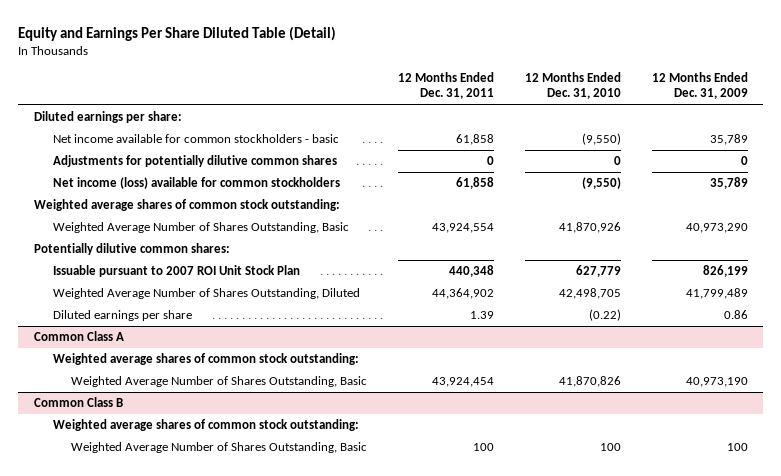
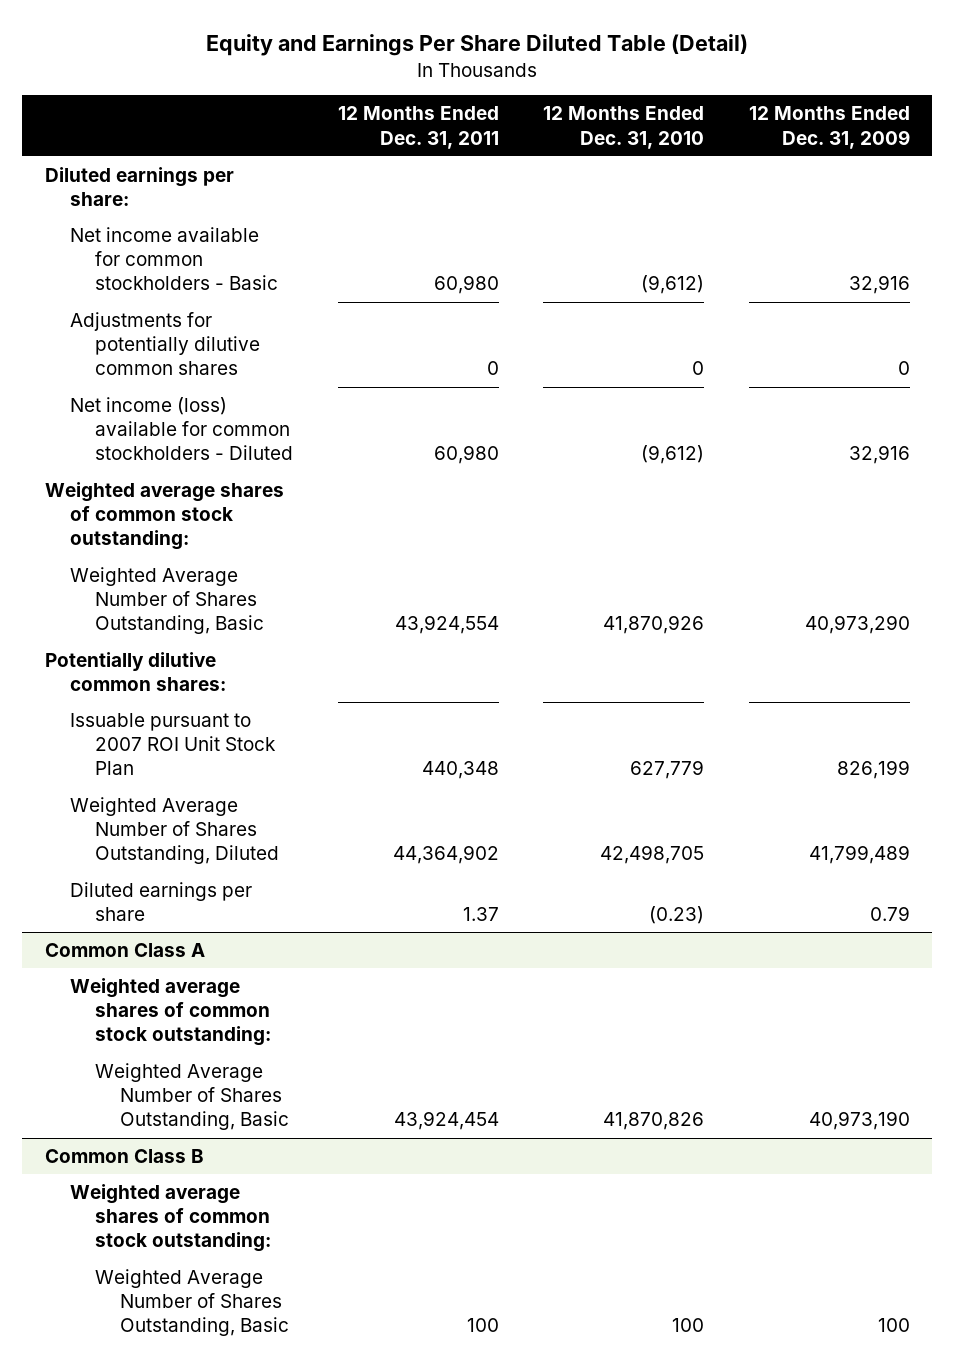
- Net income available for common stockholders - basic | 61,858 | (9,550) | 35,789
+ Net income available for common stockholders - Basic | 60,980 | (9,612) | 32,916
- Net income (loss) available for common stockholders | 61,858 | (9,550) | 35,789
+ Net income (loss) available for common stockholders - Diluted | 60,980 | (9,612) | 32,916
- Diluted earnings per share | 1.39 | (0.22) | 0.86
+ Diluted earnings per share | 1.37 | (0.23) | 0.79

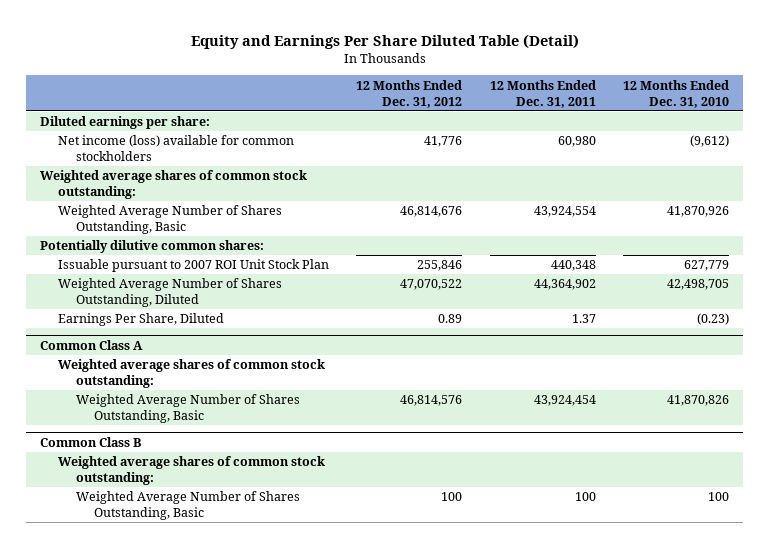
- | 12 Months Ended Dec. 31, 2011 | 12 Months Ended Dec. 31, 2010 | 12 Months Ended Dec. 31, 2009
+ | 12 Months Ended Dec. 31, 2012 | 12 Months Ended Dec. 31, 2011 | 12 Months Ended Dec. 31, 2010
- Net income available for common stockholders - Basic | 60,980 | (9,612) | 32,916
- Adjustments for potentially dilutive common shares | 0 | 0 | 0
- Net income (loss) available for common stockholders - Diluted | 60,980 | (9,612) | 32,916
+ Net income (loss) available for common stockholders | 41,776 | 60,980 | (9,612)
- Diluted earnings per share | 1.37 | (0.23) | 0.79
+ Earnings Per Share, Diluted | 0.89 | 1.37 | (0.23)

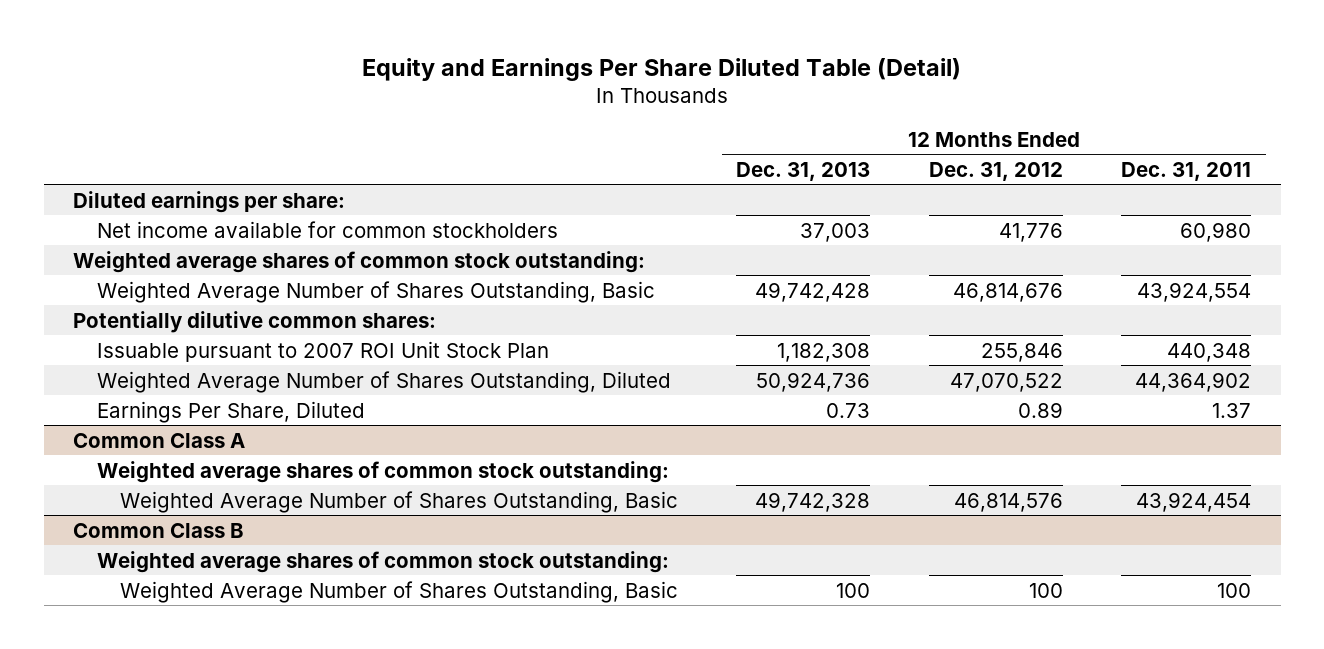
- | 12 Months Ended Dec. 31, 2012 | 12 Months Ended Dec. 31, 2011 | 12 Months Ended Dec. 31, 2010
+ | 12 Months Ended Dec. 31, 2013 | 12 Months Ended Dec. 31, 2012 | 12 Months Ended Dec. 31, 2011
- Net income (loss) available for common stockholders | 41,776 | 60,980 | (9,612)
+ Net income available for common stockholders | 37,003 | 41,776 | 60,980

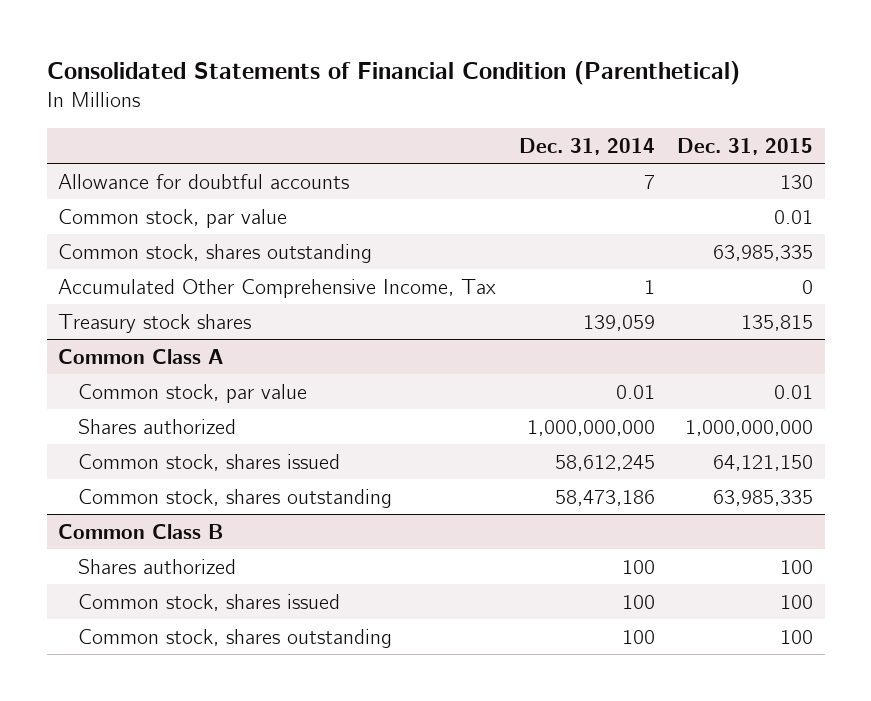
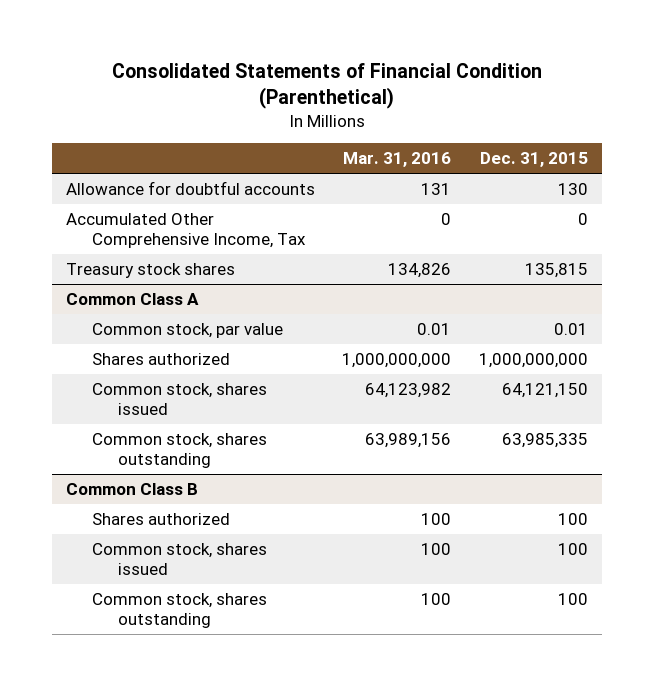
- | Dec. 31, 2014 | Dec. 31, 2015
+ | Mar. 31, 2016 | Dec. 31, 2015
- Common stock, par value | | 0.01
- Common stock, shares outstanding | | 63,985,335

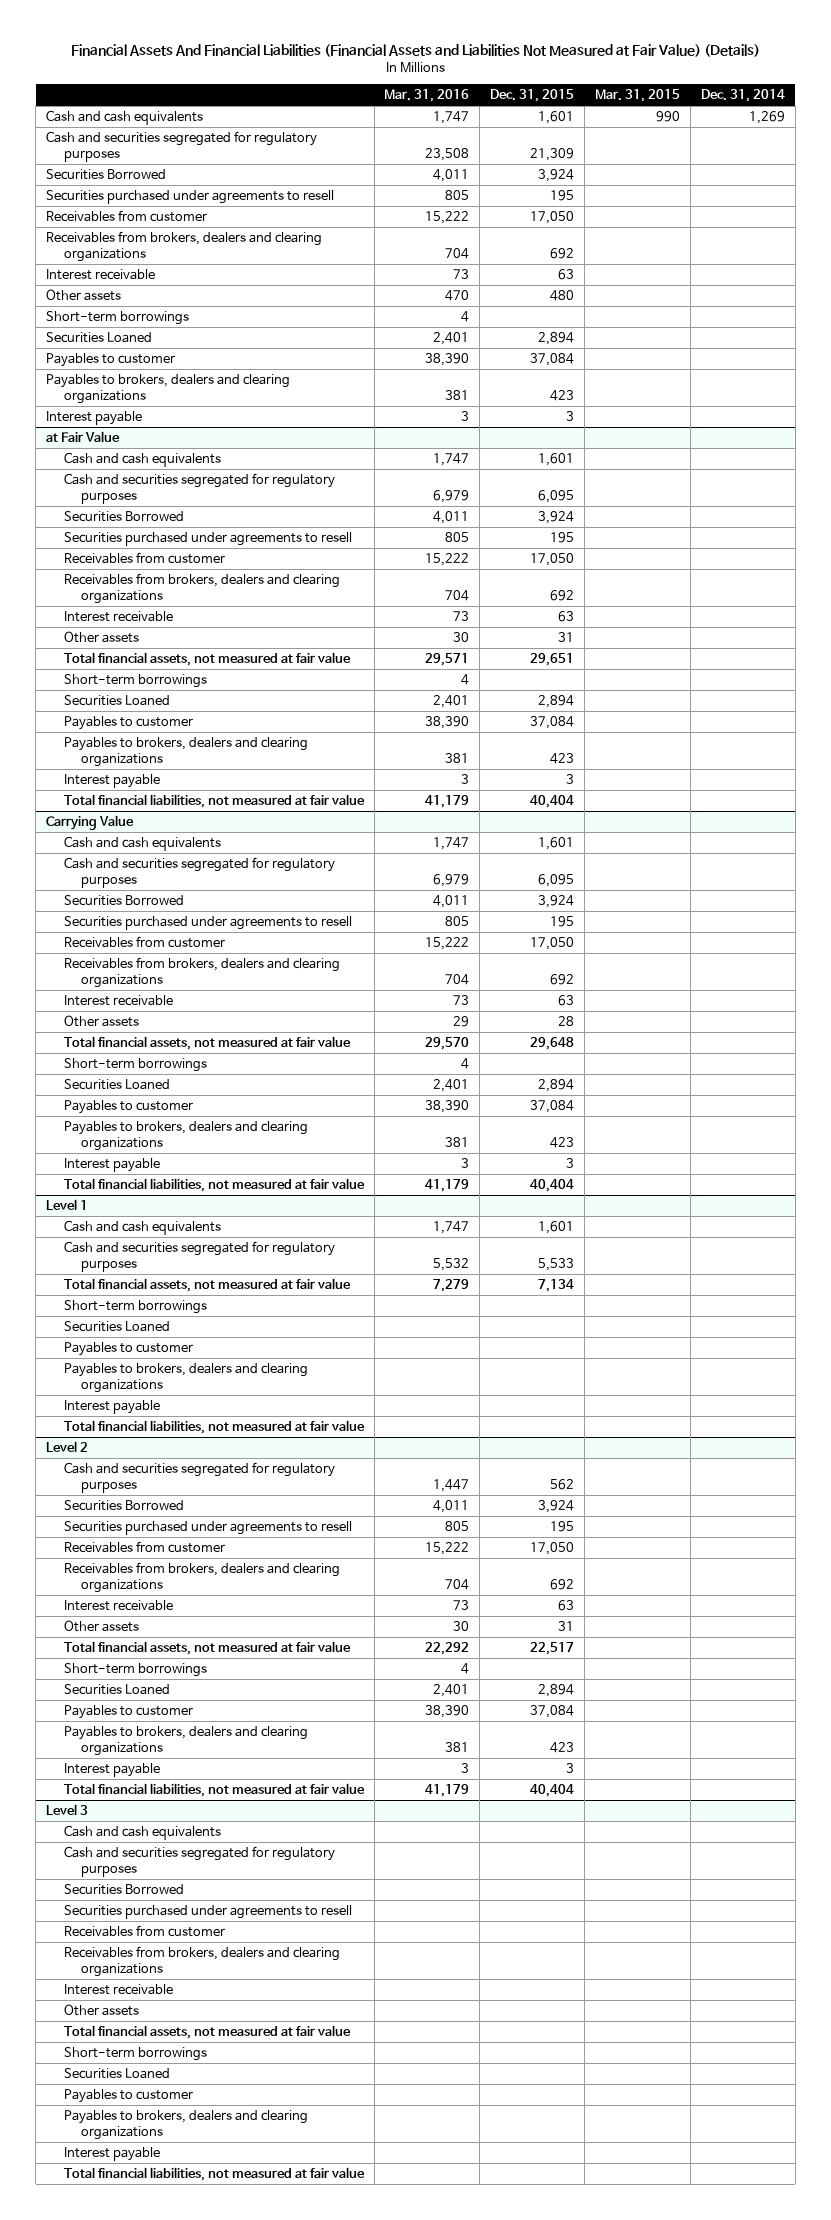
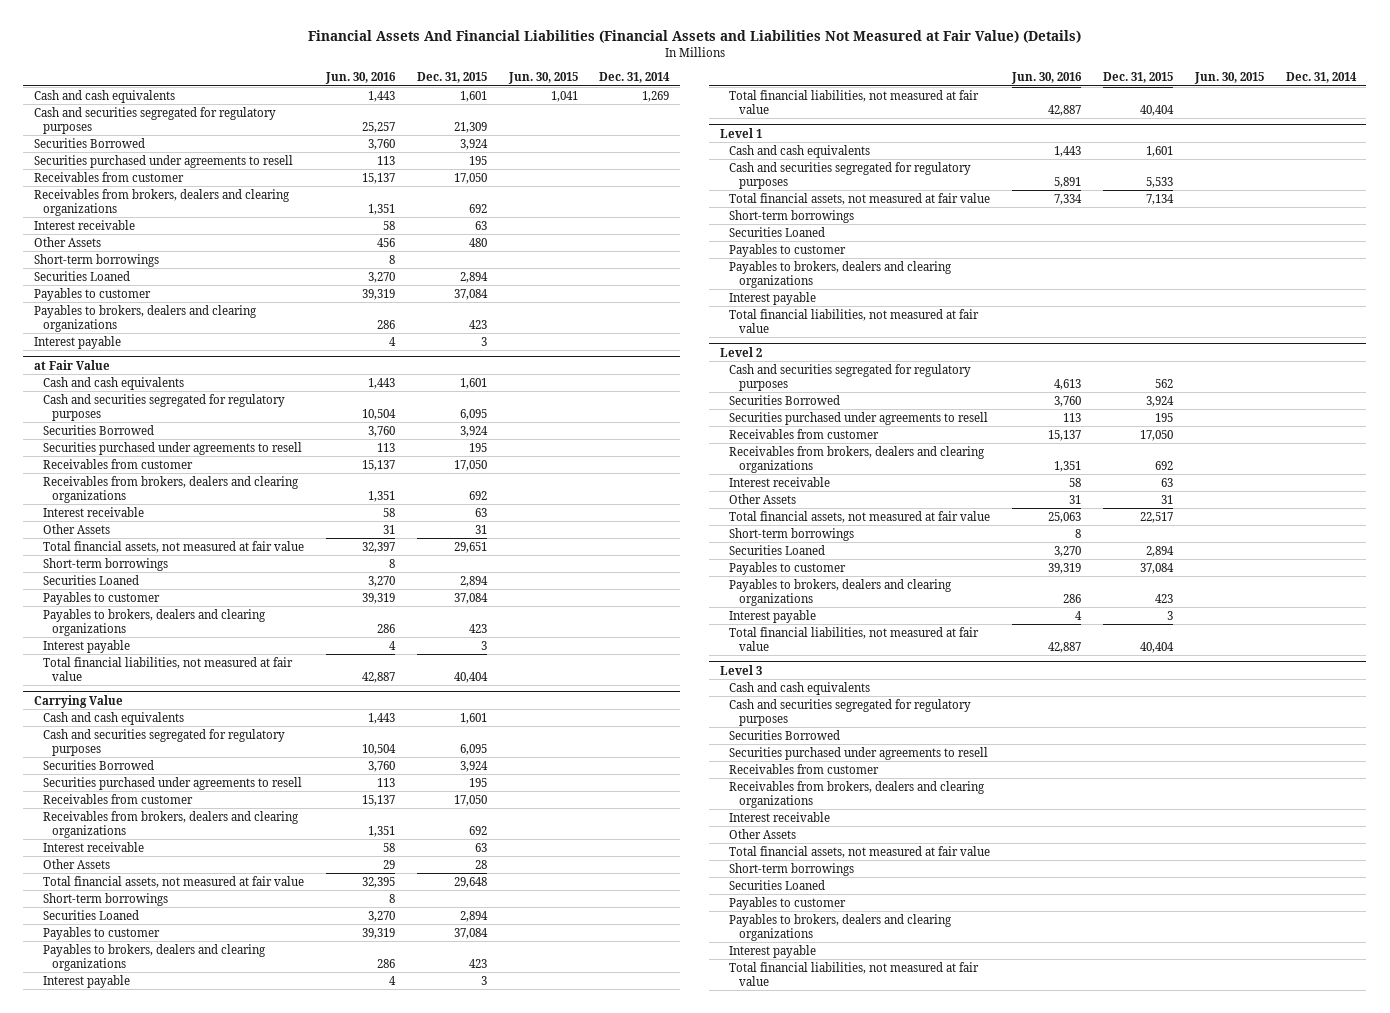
- | Mar. 31, 2016 | Dec. 31, 2015 | Mar. 31, 2015 | Dec. 31, 2014
+ | Jun. 30, 2016 | Dec. 31, 2015 | Jun. 30, 2015 | Dec. 31, 2014
- Other assets | 470 | 480 | |
+ Other Assets | 456 | 480 | |
@ at Fair Value
- Other assets | 30 | 31 | |
+ Other Assets | 31 | 31 | |
@ Carrying Value
- Other assets | 29 | 28 | |
+ Other Assets | 29 | 28 | |
@ Level 2
- Other assets | 30 | 31 | |
+ Other Assets | 31 | 31 | |
@ Level 3
- Other assets
+ Other Assets

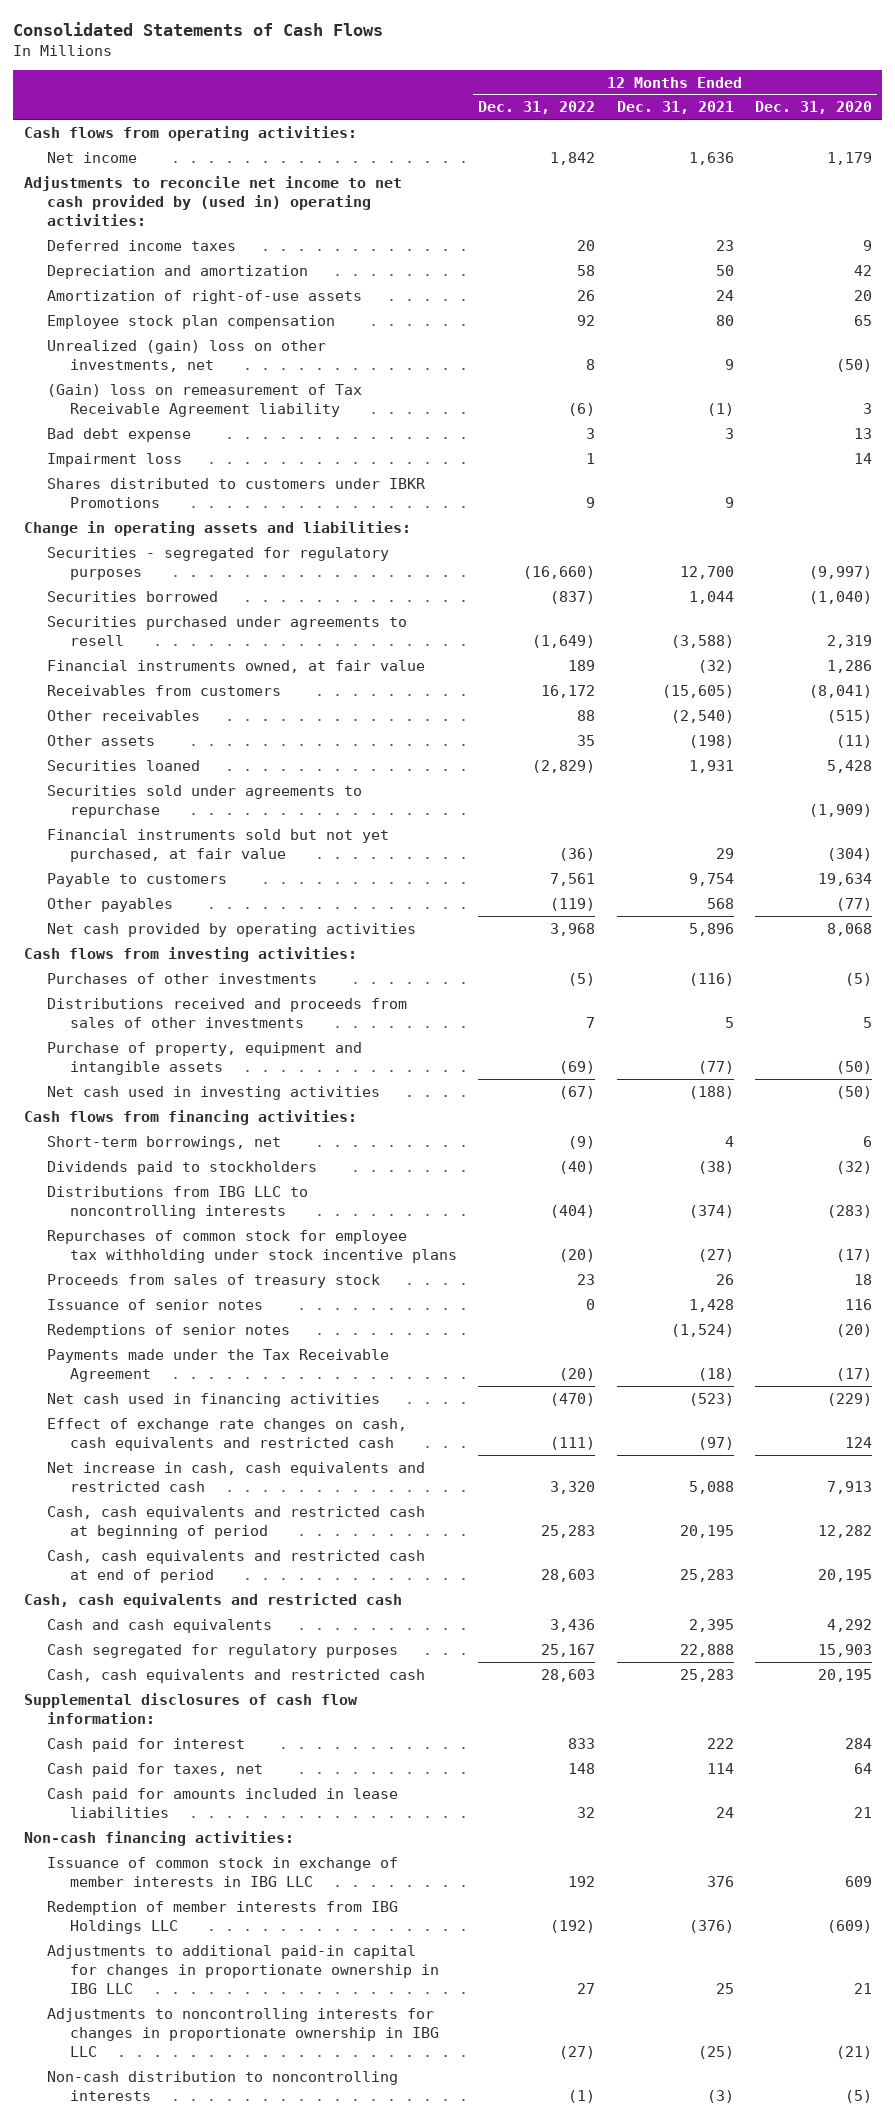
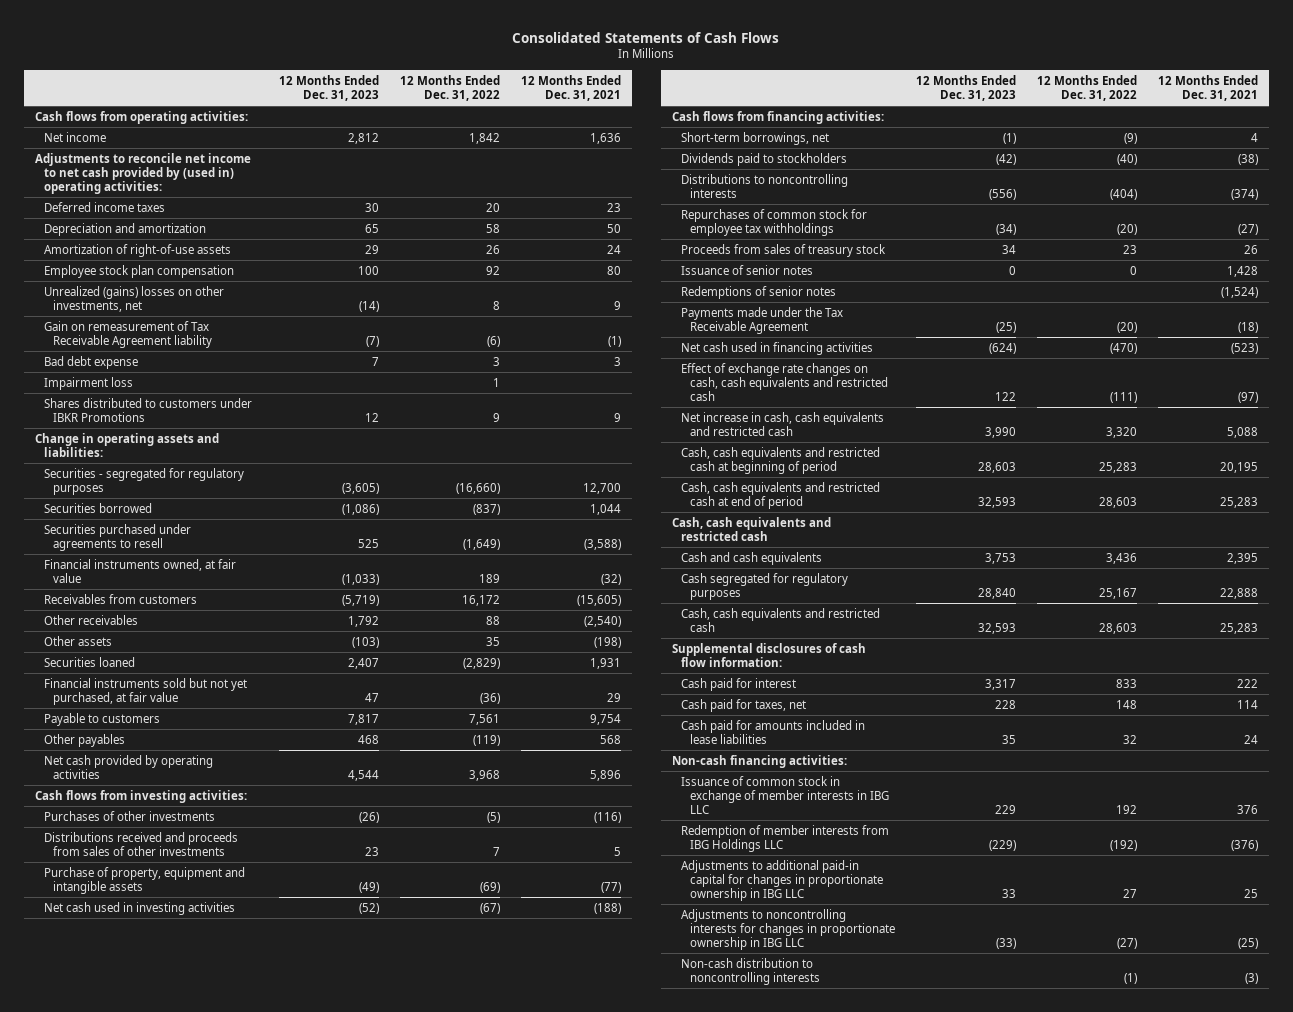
- | 12 Months Ended Dec. 31, 2022 | 12 Months Ended Dec. 31, 2021 | 12 Months Ended Dec. 31, 2020
+ | 12 Months Ended Dec. 31, 2023 | 12 Months Ended Dec. 31, 2022 | 12 Months Ended Dec. 31, 2021
- Unrealized (gain) loss on other investments, net | 8 | 9 | (50)
- (Gain) loss on remeasurement of Tax Receivable Agreement liability | (6) | (1) | 3
+ Unrealized (gains) losses on other investments, net | (14) | 8 | 9
+ Gain on remeasurement of Tax Receivable Agreement liability | (7) | (6) | (1)
- Securities sold under agreements to repurchase | | | (1,909)
- Distributions from IBG LLC to noncontrolling interests | (404) | (374) | (283)
- Repurchases of common stock for employee tax withholding under stock incentive plans | (20) | (27) | (17)
+ Distributions to noncontrolling interests | (556) | (404) | (374)
+ Repurchases of common stock for employee tax withholdings | (34) | (20) | (27)

